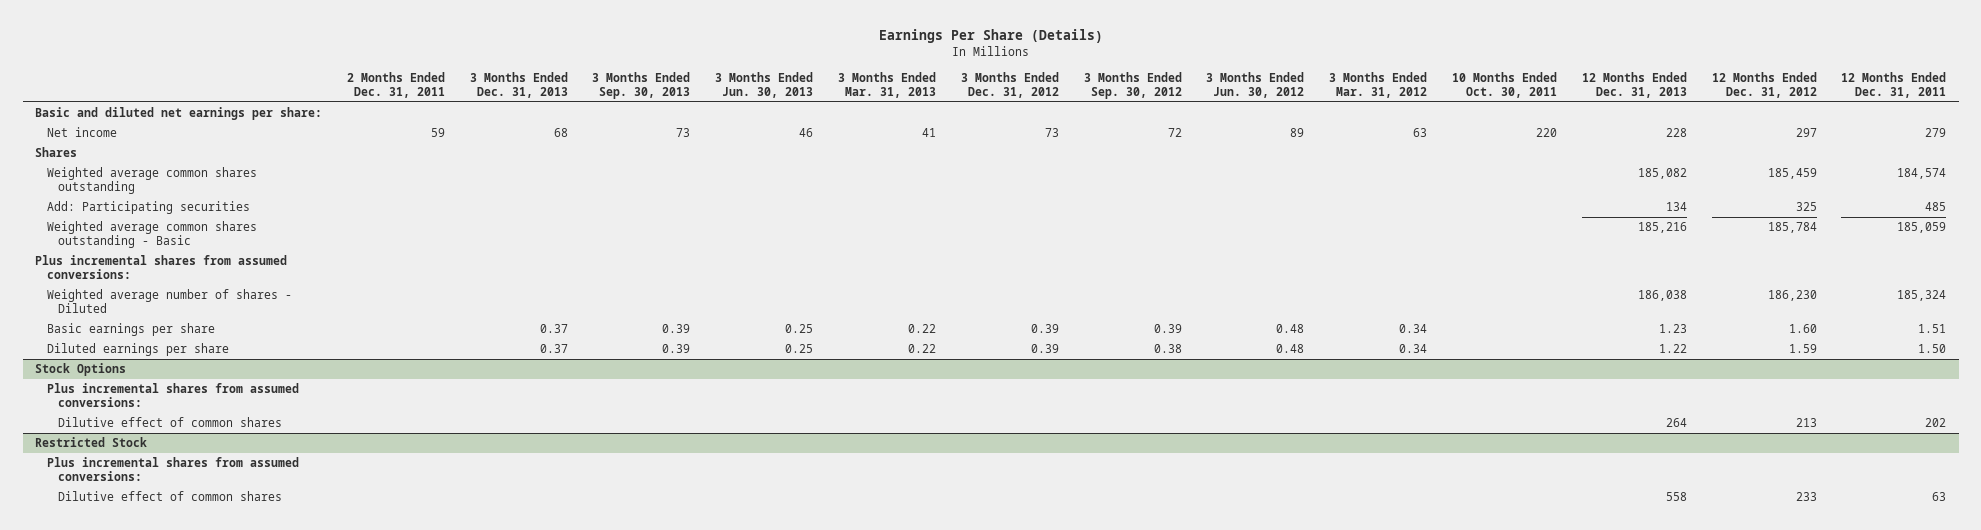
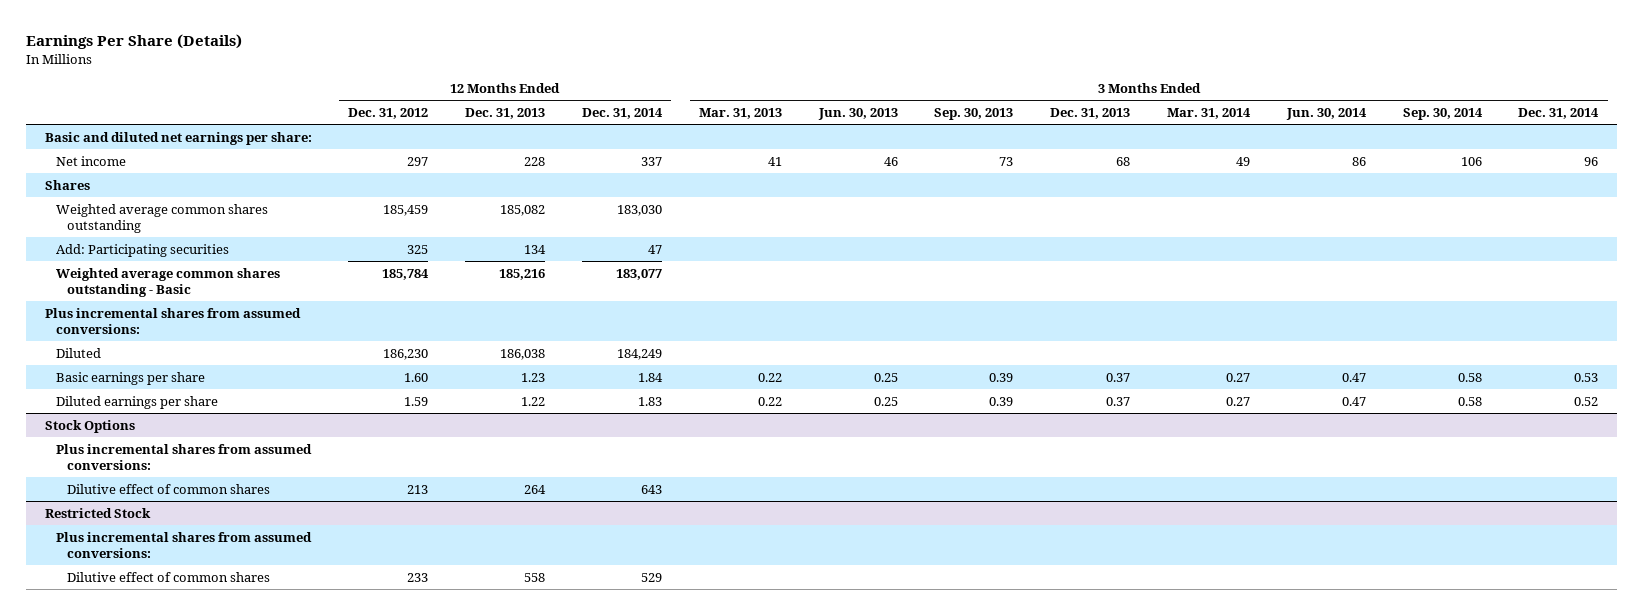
- | 2 Months Ended Dec. 31, 2011 | 3 Months Ended Dec. 31, 2013 | 3 Months Ended Sep. 30, 2013 | 3 Months Ended Jun. 30, 2013 | 3 Months Ended Mar. 31, 2013 | 3 Months Ended Dec. 31, 2012 | 3 Months Ended Sep. 30, 2012 | 3 Months Ended Jun. 30, 2012 | 3 Months Ended Mar. 31, 2012 | 10 Months Ended Oct. 30, 2011 | 12 Months Ended Dec. 31, 2013 | 12 Months Ended Dec. 31, 2012 | 12 Months Ended Dec. 31, 2011
+ | 12 Months Ended Dec. 31, 2012 | 12 Months Ended Dec. 31, 2013 | 12 Months Ended Dec. 31, 2014 | 3 Months Ended Mar. 31, 2013 | 3 Months Ended Jun. 30, 2013 | 3 Months Ended Sep. 30, 2013 | 3 Months Ended Dec. 31, 2013 | 3 Months Ended Mar. 31, 2014 | 3 Months Ended Jun. 30, 2014 | 3 Months Ended Sep. 30, 2014 | 3 Months Ended Dec. 31, 2014
- Weighted average number of shares - Diluted | | | | | | | | | | | 186,038 | 186,230 | 185,324
+ Diluted | 186,230 | 186,038 | 184,249 | | | | | | | |

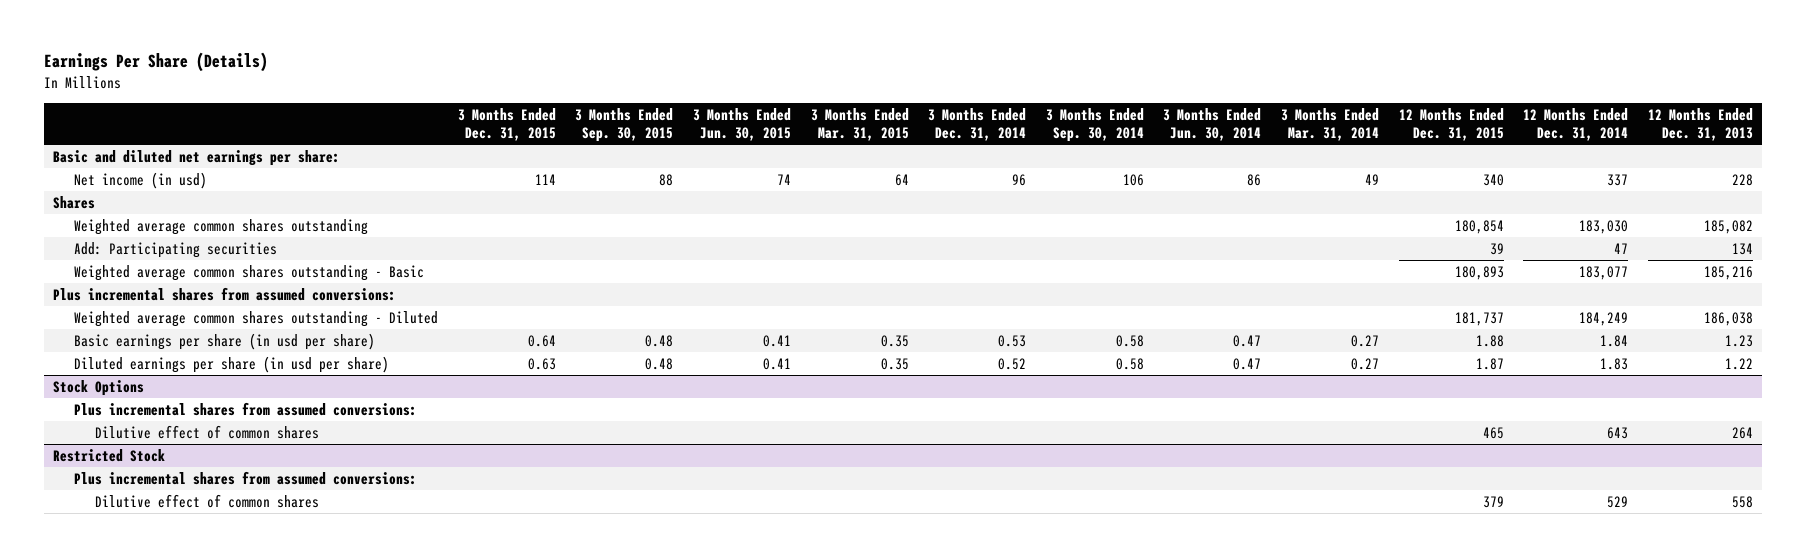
- | 12 Months Ended Dec. 31, 2012 | 12 Months Ended Dec. 31, 2013 | 12 Months Ended Dec. 31, 2014 | 3 Months Ended Mar. 31, 2013 | 3 Months Ended Jun. 30, 2013 | 3 Months Ended Sep. 30, 2013 | 3 Months Ended Dec. 31, 2013 | 3 Months Ended Mar. 31, 2014 | 3 Months Ended Jun. 30, 2014 | 3 Months Ended Sep. 30, 2014 | 3 Months Ended Dec. 31, 2014
+ | 3 Months Ended Dec. 31, 2015 | 3 Months Ended Sep. 30, 2015 | 3 Months Ended Jun. 30, 2015 | 3 Months Ended Mar. 31, 2015 | 3 Months Ended Dec. 31, 2014 | 3 Months Ended Sep. 30, 2014 | 3 Months Ended Jun. 30, 2014 | 3 Months Ended Mar. 31, 2014 | 12 Months Ended Dec. 31, 2015 | 12 Months Ended Dec. 31, 2014 | 12 Months Ended Dec. 31, 2013
- Net income | 297 | 228 | 337 | 41 | 46 | 73 | 68 | 49 | 86 | 106 | 96
+ Net income (in usd) | 114 | 88 | 74 | 64 | 96 | 106 | 86 | 49 | 340 | 337 | 228
- Diluted | 186,230 | 186,038 | 184,249 | | | | | | | |
- Basic earnings per share | 1.60 | 1.23 | 1.84 | 0.22 | 0.25 | 0.39 | 0.37 | 0.27 | 0.47 | 0.58 | 0.53
- Diluted earnings per share | 1.59 | 1.22 | 1.83 | 0.22 | 0.25 | 0.39 | 0.37 | 0.27 | 0.47 | 0.58 | 0.52
+ Weighted average common shares outstanding - Diluted | | | | | | | | | 181,737 | 184,249 | 186,038
+ Basic earnings per share (in usd per share) | 0.64 | 0.48 | 0.41 | 0.35 | 0.53 | 0.58 | 0.47 | 0.27 | 1.88 | 1.84 | 1.23
+ Diluted earnings per share (in usd per share) | 0.63 | 0.48 | 0.41 | 0.35 | 0.52 | 0.58 | 0.47 | 0.27 | 1.87 | 1.83 | 1.22

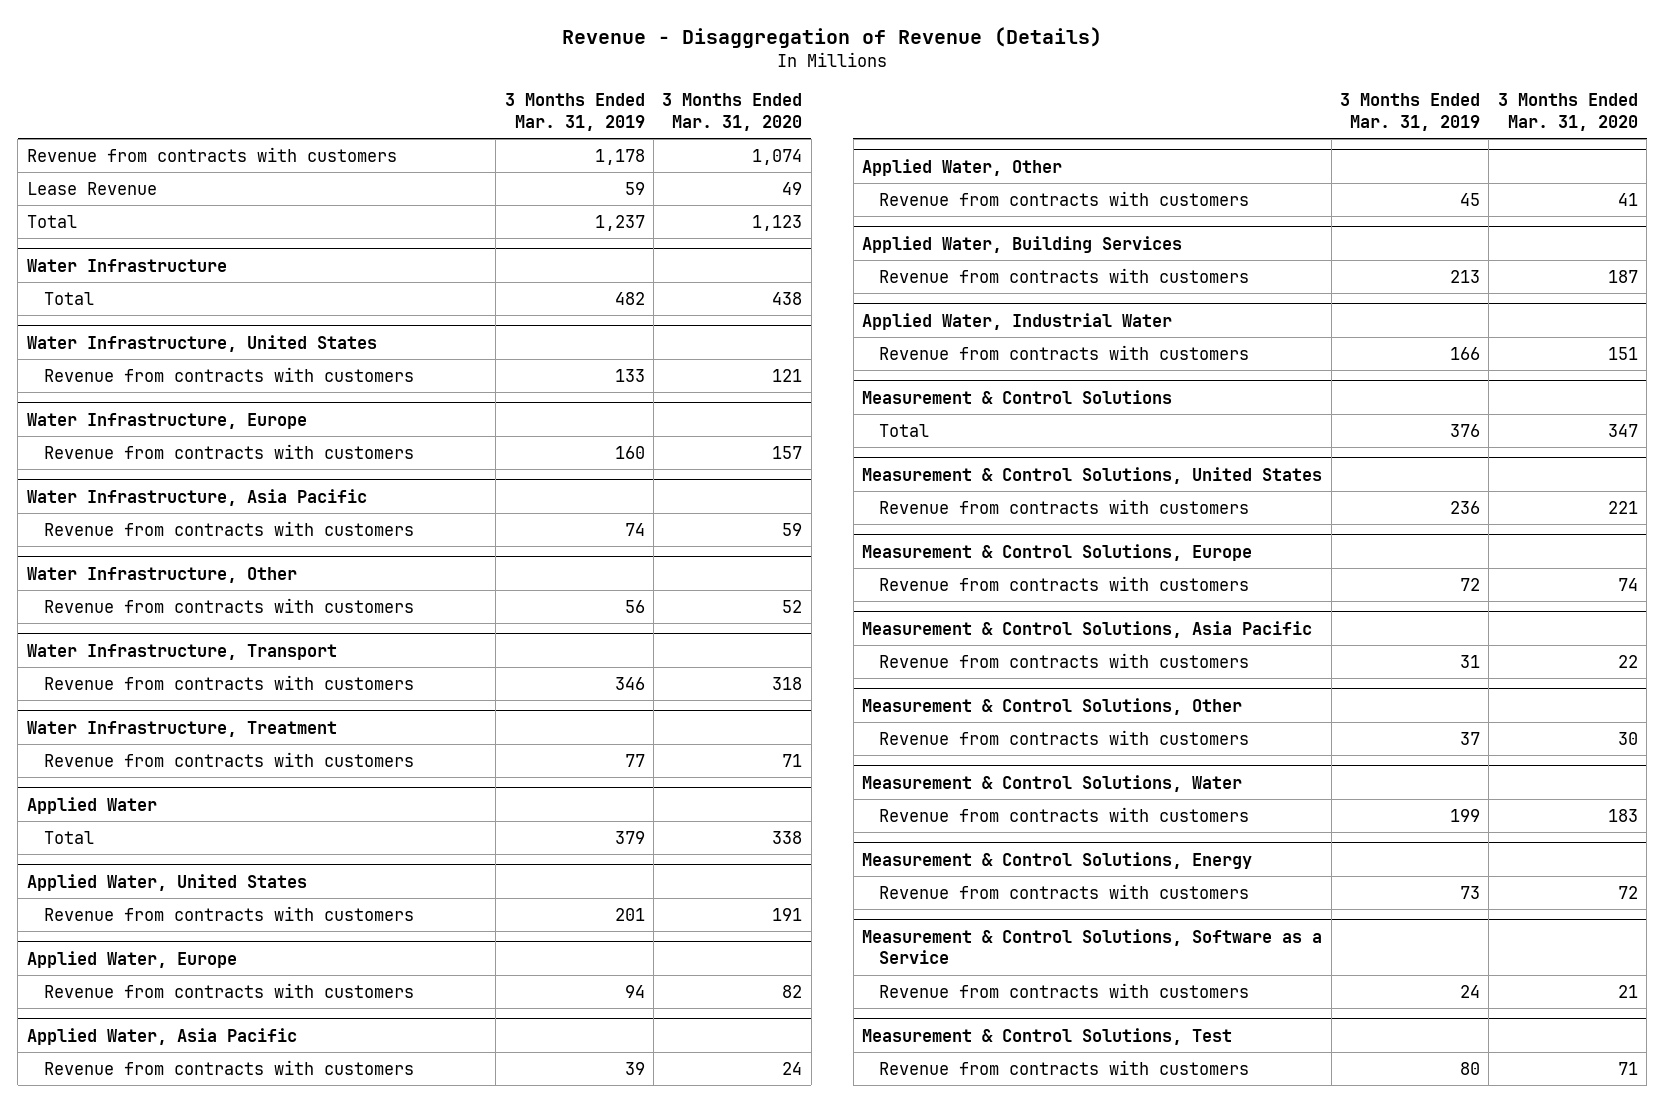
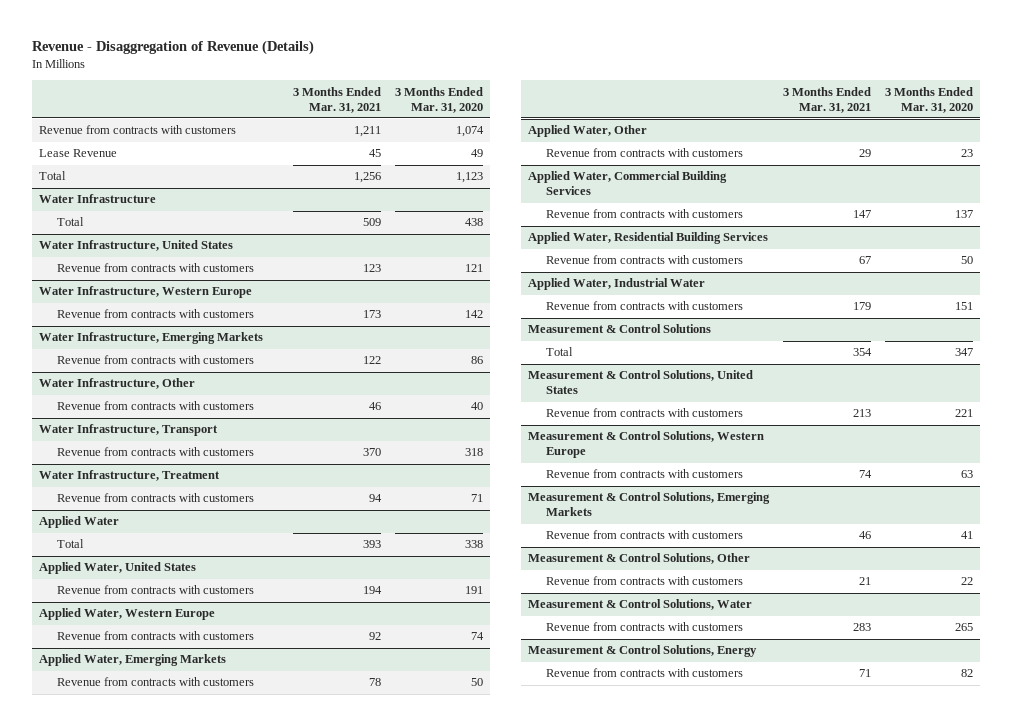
- | 3 Months Ended Mar. 31, 2019 | 3 Months Ended Mar. 31, 2020
+ | 3 Months Ended Mar. 31, 2021 | 3 Months Ended Mar. 31, 2020
- Water Infrastructure, Europe
- Revenue from contracts with customers | 160 | 157
- Water Infrastructure, Asia Pacific
- Revenue from contracts with customers | 74 | 59
+ Water Infrastructure, Western Europe
+ Revenue from contracts with customers | 173 | 142
+ Water Infrastructure, Emerging Markets
+ Revenue from contracts with customers | 122 | 86
@ Water Infrastructure, Other
- Revenue from contracts with customers | 56 | 52
+ Revenue from contracts with customers | 46 | 40
- Applied Water, Europe
- Revenue from contracts with customers | 94 | 82
- Applied Water, Asia Pacific
- Revenue from contracts with customers | 39 | 24
+ Applied Water, Western Europe
+ Revenue from contracts with customers | 92 | 74
+ Applied Water, Emerging Markets
+ Revenue from contracts with customers | 78 | 50
@ Applied Water, Other
- Revenue from contracts with customers | 45 | 41
- Applied Water, Building Services
- Revenue from contracts with customers | 213 | 187
@ Applied Water, Other
+ Revenue from contracts with customers | 29 | 23
+ Applied Water, Commercial Building Services
+ Revenue from contracts with customers | 147 | 137
+ Applied Water, Residential Building Services
+ Revenue from contracts with customers | 67 | 50
- Measurement & Control Solutions, Europe
- Revenue from contracts with customers | 72 | 74
- Measurement & Control Solutions, Asia Pacific
- Revenue from contracts with customers | 31 | 22
+ Measurement & Control Solutions, Western Europe
+ Revenue from contracts with customers | 74 | 63
+ Measurement & Control Solutions, Emerging Markets
+ Revenue from contracts with customers | 46 | 41
@ Measurement & Control Solutions, Other
- Revenue from contracts with customers | 37 | 30
+ Revenue from contracts with customers | 21 | 22
@ Measurement & Control Solutions, Water
- Revenue from contracts with customers | 199 | 183
+ Revenue from contracts with customers | 283 | 265
@ Measurement & Control Solutions, Energy
- Revenue from contracts with customers | 73 | 72
- Measurement & Control Solutions, Software as a Service
- Revenue from contracts with customers | 24 | 21
- Measurement & Control Solutions, Test
- Revenue from contracts with customers | 80 | 71
@ Measurement & Control Solutions, Energy
+ Revenue from contracts with customers | 71 | 82

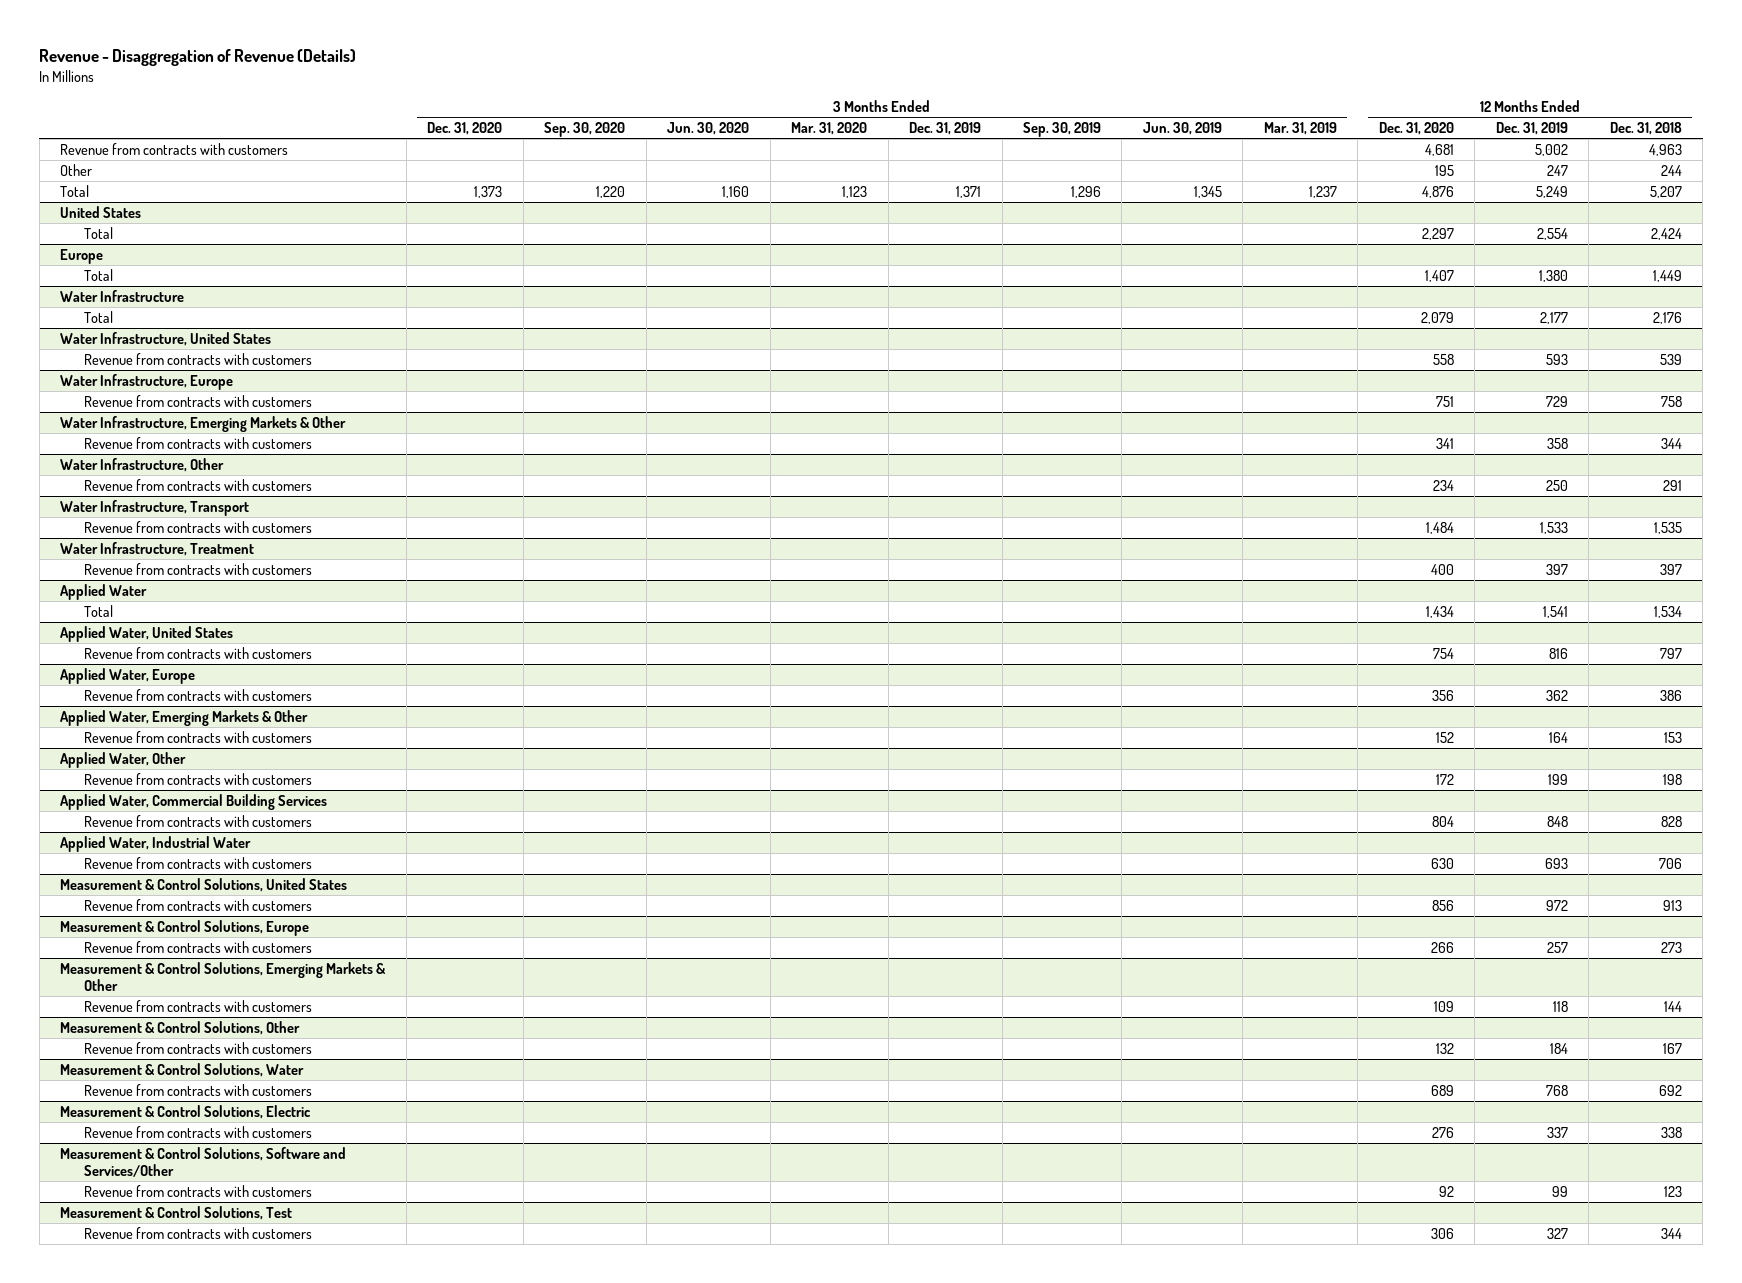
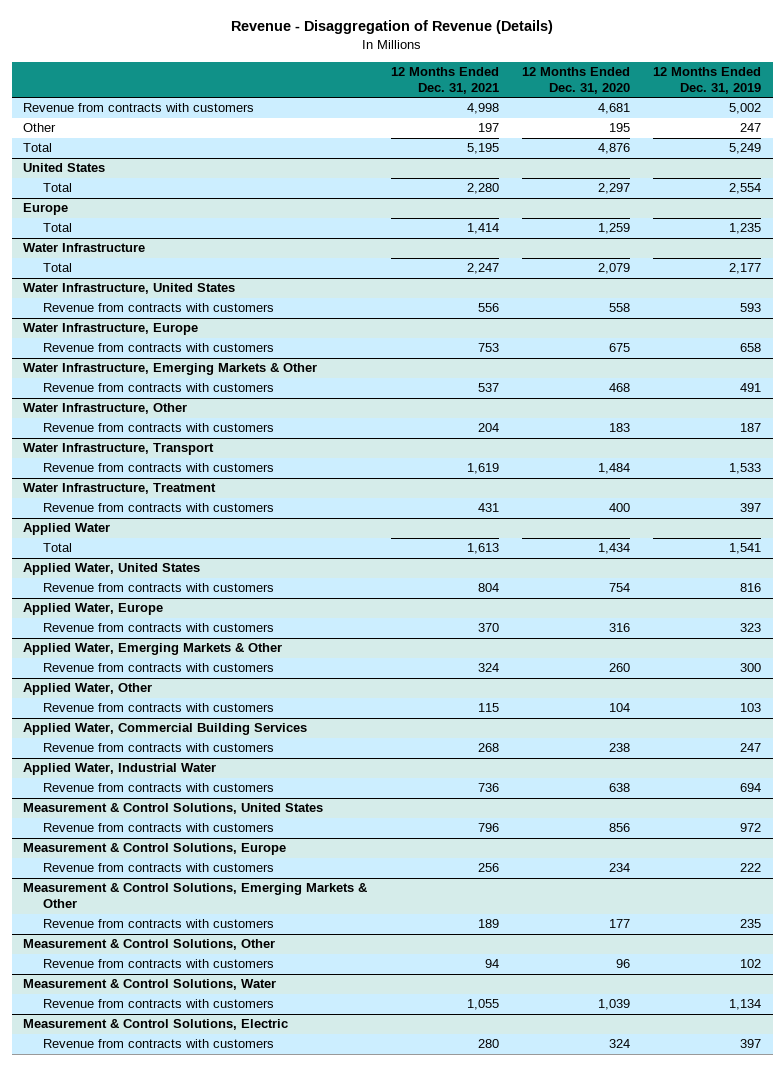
- | 3 Months Ended Dec. 31, 2020 | 3 Months Ended Sep. 30, 2020 | 3 Months Ended Jun. 30, 2020 | 3 Months Ended Mar. 31, 2020 | 3 Months Ended Dec. 31, 2019 | 3 Months Ended Sep. 30, 2019 | 3 Months Ended Jun. 30, 2019 | 3 Months Ended Mar. 31, 2019 | 12 Months Ended Dec. 31, 2020 | 12 Months Ended Dec. 31, 2019 | 12 Months Ended Dec. 31, 2018
+ | 12 Months Ended Dec. 31, 2021 | 12 Months Ended Dec. 31, 2020 | 12 Months Ended Dec. 31, 2019
@ Europe
- Total | | | | | | | | | 1,407 | 1,380 | 1,449
+ Total | 1,414 | 1,259 | 1,235
@ Water Infrastructure, Europe
- Revenue from contracts with customers | | | | | | | | | 751 | 729 | 758
+ Revenue from contracts with customers | 753 | 675 | 658
@ Water Infrastructure, Emerging Markets & Other
- Revenue from contracts with customers | | | | | | | | | 341 | 358 | 344
+ Revenue from contracts with customers | 537 | 468 | 491
@ Water Infrastructure, Other
- Revenue from contracts with customers | | | | | | | | | 234 | 250 | 291
+ Revenue from contracts with customers | 204 | 183 | 187
@ Applied Water, Europe
- Revenue from contracts with customers | | | | | | | | | 356 | 362 | 386
+ Revenue from contracts with customers | 370 | 316 | 323
@ Applied Water, Emerging Markets & Other
- Revenue from contracts with customers | | | | | | | | | 152 | 164 | 153
+ Revenue from contracts with customers | 324 | 260 | 300
@ Applied Water, Other
- Revenue from contracts with customers | | | | | | | | | 172 | 199 | 198
+ Revenue from contracts with customers | 115 | 104 | 103
@ Applied Water, Commercial Building Services
- Revenue from contracts with customers | | | | | | | | | 804 | 848 | 828
+ Revenue from contracts with customers | 268 | 238 | 247
@ Applied Water, Industrial Water
- Revenue from contracts with customers | | | | | | | | | 630 | 693 | 706
+ Revenue from contracts with customers | 736 | 638 | 694
@ Measurement & Control Solutions, Europe
- Revenue from contracts with customers | | | | | | | | | 266 | 257 | 273
+ Revenue from contracts with customers | 256 | 234 | 222
@ Measurement & Control Solutions, Emerging Markets & Other
- Revenue from contracts with customers | | | | | | | | | 109 | 118 | 144
+ Revenue from contracts with customers | 189 | 177 | 235
@ Measurement & Control Solutions, Other
- Revenue from contracts with customers | | | | | | | | | 132 | 184 | 167
+ Revenue from contracts with customers | 94 | 96 | 102
@ Measurement & Control Solutions, Water
- Revenue from contracts with customers | | | | | | | | | 689 | 768 | 692
+ Revenue from contracts with customers | 1,055 | 1,039 | 1,134
@ Measurement & Control Solutions, Electric
- Revenue from contracts with customers | | | | | | | | | 276 | 337 | 338
- Measurement & Control Solutions, Software and Services/Other
- Revenue from contracts with customers | | | | | | | | | 92 | 99 | 123
- Measurement & Control Solutions, Test
- Revenue from contracts with customers | | | | | | | | | 306 | 327 | 344
@ Measurement & Control Solutions, Electric
+ Revenue from contracts with customers | 280 | 324 | 397

